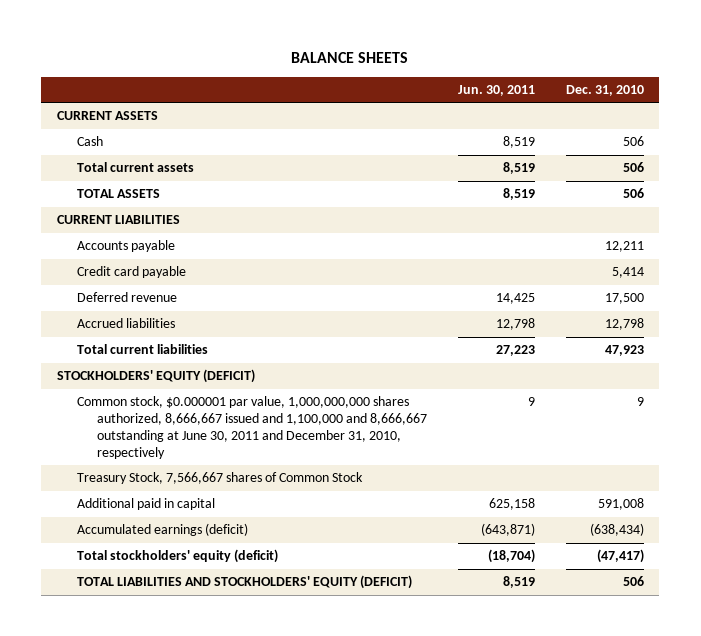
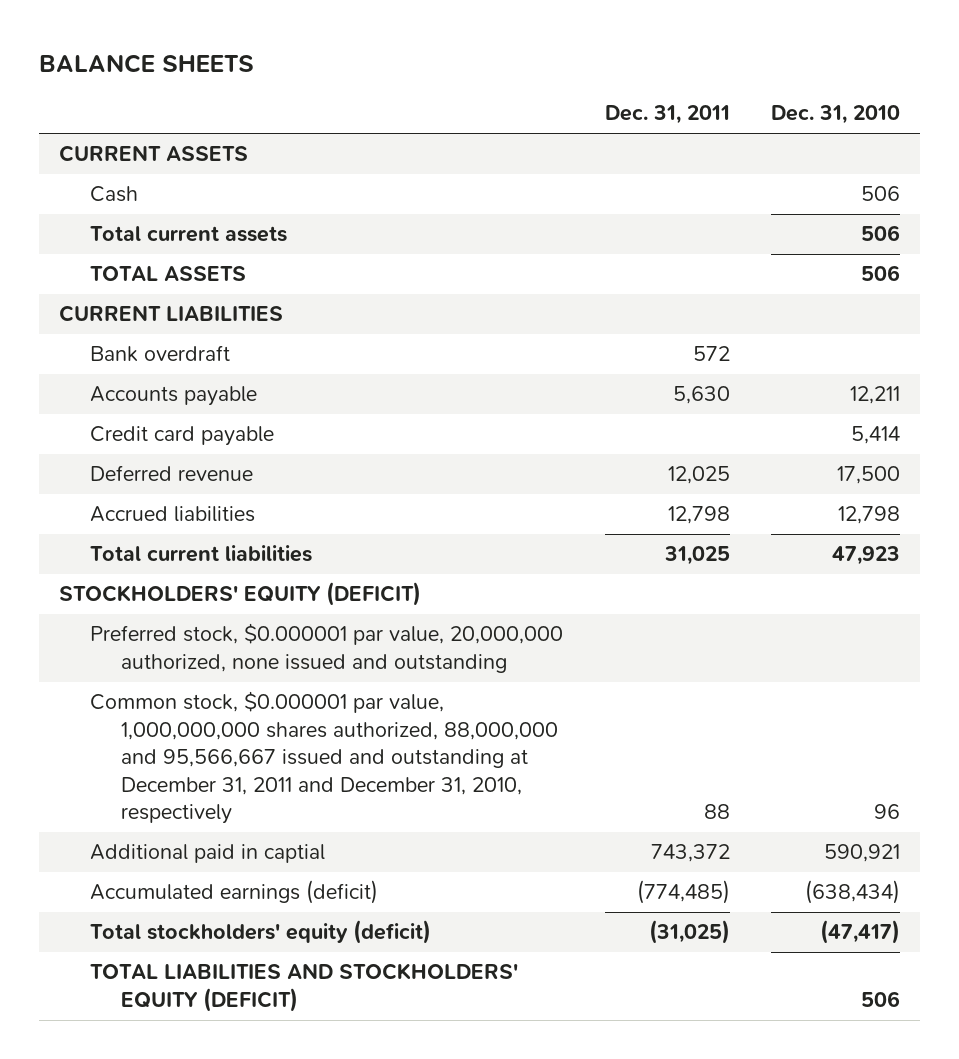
- | Jun. 30, 2011 | Dec. 31, 2010
+ | Dec. 31, 2011 | Dec. 31, 2010
+ Bank overdraft | 572 |
- Common stock, $0.000001 par value, 1,000,000,000 shares authorized, 8,666,667 issued and 1,100,000 and 8,666,667 outstanding at June 30, 2011 and December 31, 2010, respectively | 9 | 9
- Treasury Stock, 7,566,667 shares of Common Stock
- Additional paid in capital | 625,158 | 591,008
+ Preferred stock, $0.000001 par value, 20,000,000 authorized, none issued and outstanding
+ Common stock, $0.000001 par value, 1,000,000,000 shares authorized, 88,000,000 and 95,566,667 issued and outstanding at December 31, 2011 and December 31, 2010, respectively | 88 | 96
+ Additional paid in captial | 743,372 | 590,921

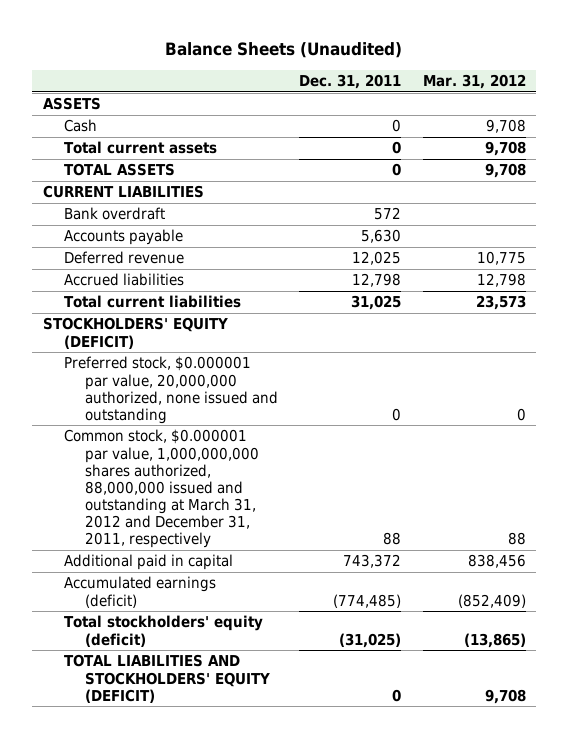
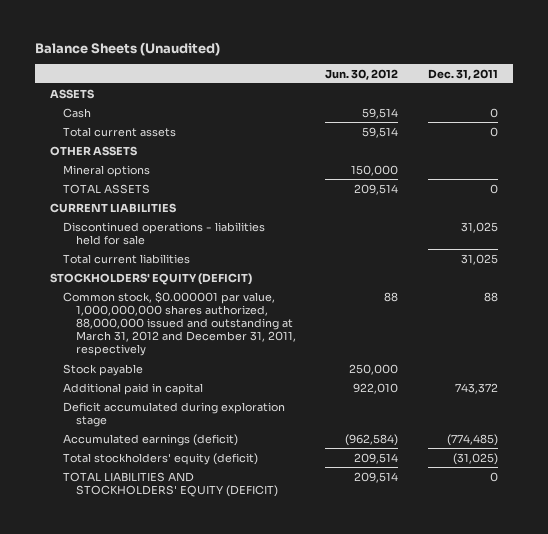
- | Dec. 31, 2011 | Mar. 31, 2012
+ | Jun. 30, 2012 | Dec. 31, 2011
+ OTHER ASSETS
+ Mineral options | 150,000 |
- Bank overdraft | 572 |
- Accounts payable | 5,630 |
- Deferred revenue | 12,025 | 10,775
- Accrued liabilities | 12,798 | 12,798
+ Discontinued operations - liabilities held for sale | | 31,025
- Preferred stock, $0.000001 par value, 20,000,000 authorized, none issued and outstanding | 0 | 0
+ Stock payable | 250,000 |
+ Deficit accumulated during exploration stage

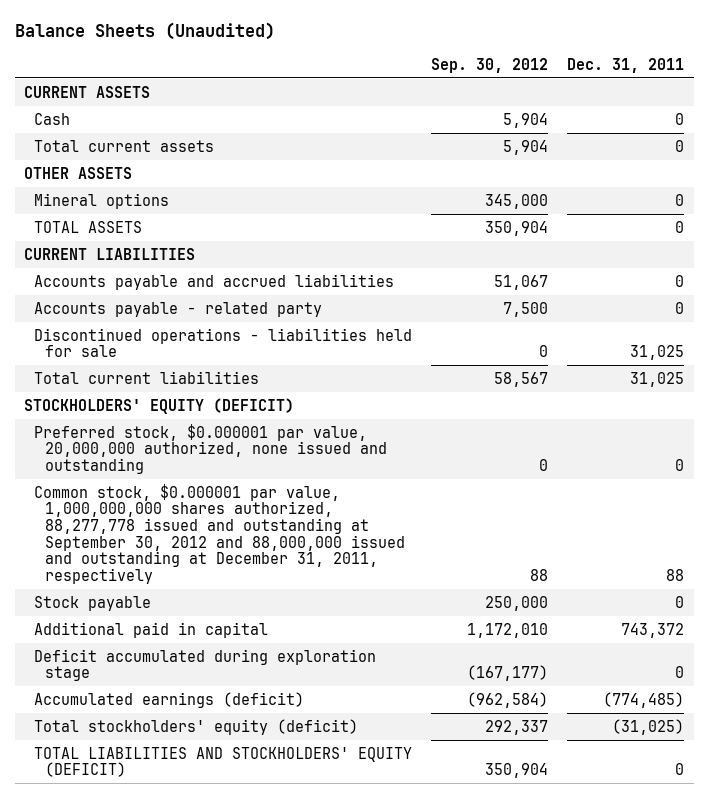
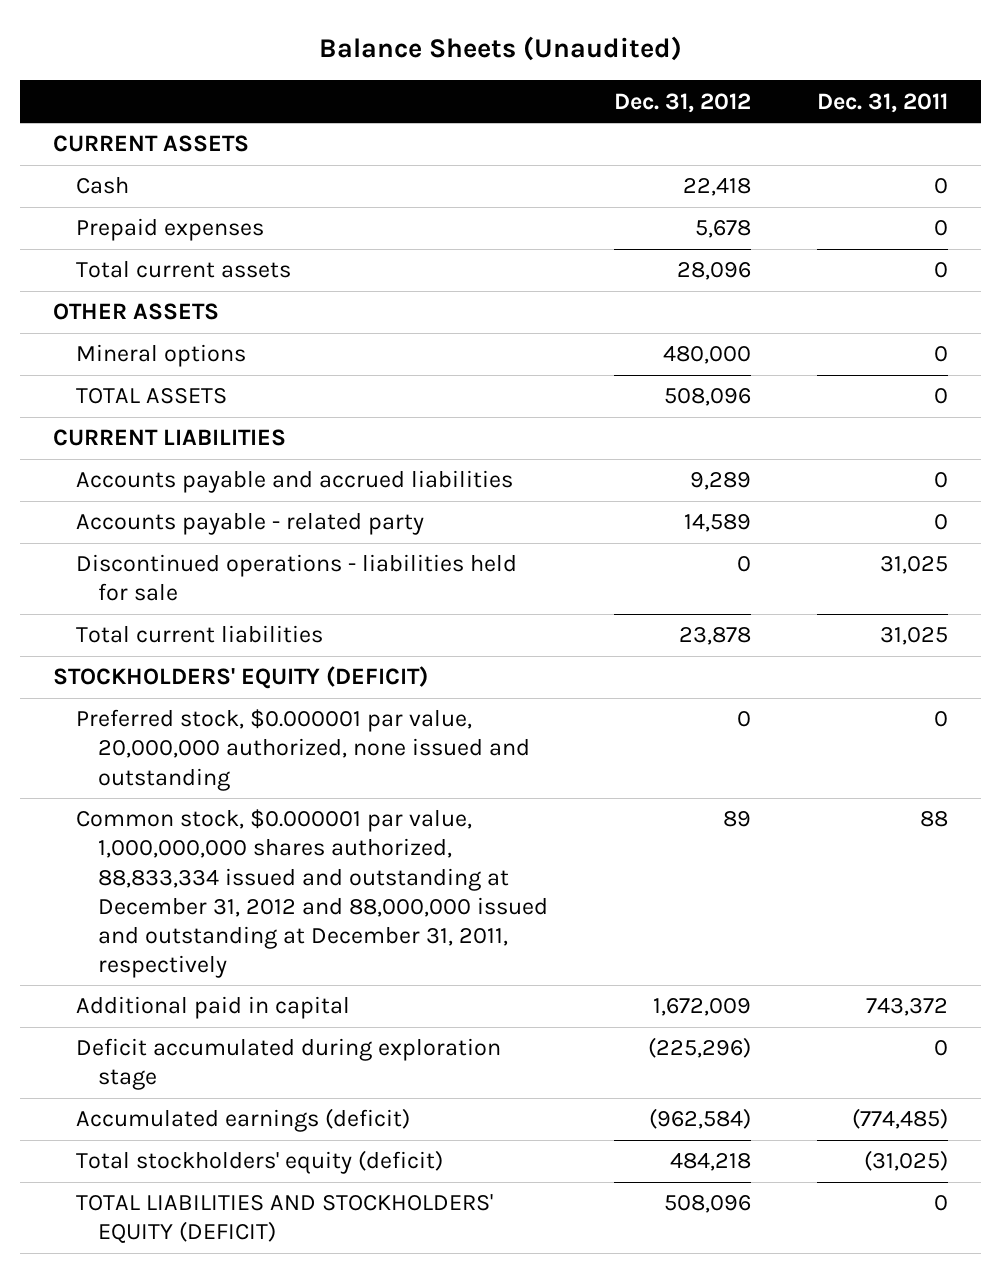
- | Sep. 30, 2012 | Dec. 31, 2011
+ | Dec. 31, 2012 | Dec. 31, 2011
+ Prepaid expenses | 5,678 | 0
- Common stock, $0.000001 par value, 1,000,000,000 shares authorized, 88,277,778 issued and outstanding at September 30, 2012 and 88,000,000 issued and outstanding at December 31, 2011, respectively | 88 | 88
- Stock payable | 250,000 | 0
+ Common stock, $0.000001 par value, 1,000,000,000 shares authorized, 88,833,334 issued and outstanding at December 31, 2012 and 88,000,000 issued and outstanding at December 31, 2011, respectively | 89 | 88

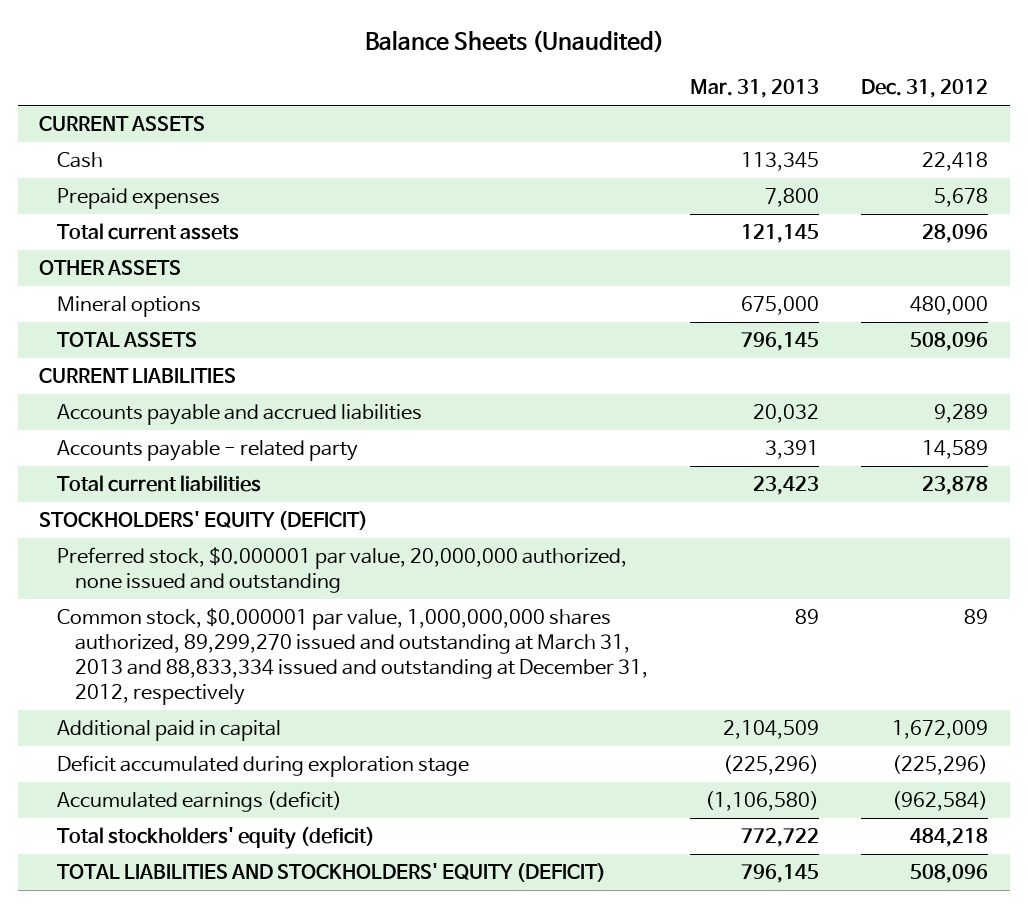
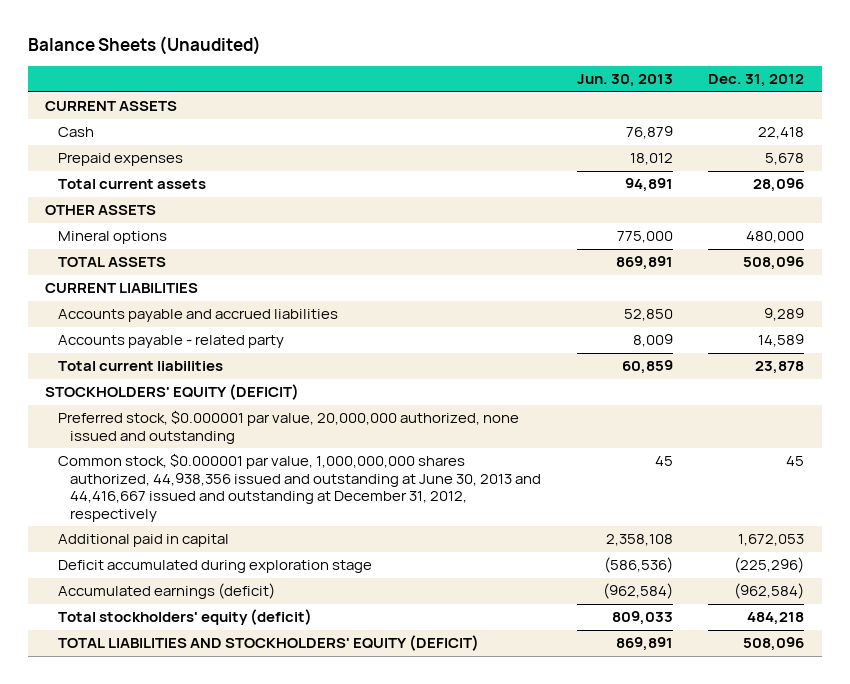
- | Mar. 31, 2013 | Dec. 31, 2012
+ | Jun. 30, 2013 | Dec. 31, 2012
- Common stock, $0.000001 par value, 1,000,000,000 shares authorized, 89,299,270 issued and outstanding at March 31, 2013 and 88,833,334 issued and outstanding at December 31, 2012, respectively | 89 | 89
- Additional paid in capital | 2,104,509 | 1,672,009
+ Common stock, $0.000001 par value, 1,000,000,000 shares authorized, 44,938,356 issued and outstanding at June 30, 2013 and 44,416,667 issued and outstanding at December 31, 2012, respectively | 45 | 45
+ Additional paid in capital | 2,358,108 | 1,672,053

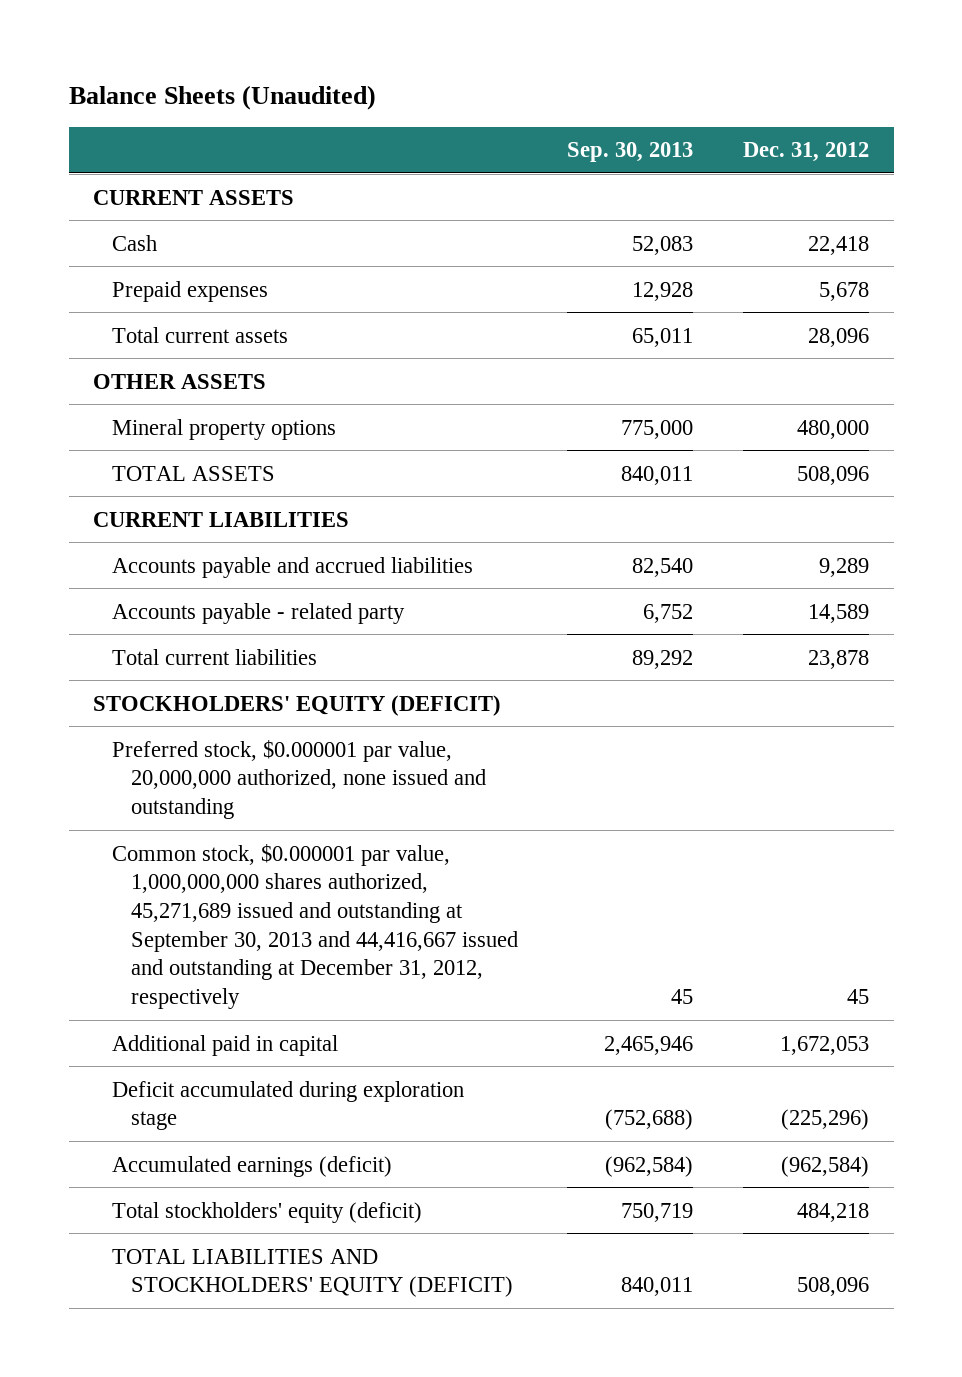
- | Jun. 30, 2013 | Dec. 31, 2012
+ | Sep. 30, 2013 | Dec. 31, 2012
- Mineral options | 775,000 | 480,000
+ Mineral property options | 775,000 | 480,000
- Common stock, $0.000001 par value, 1,000,000,000 shares authorized, 44,938,356 issued and outstanding at June 30, 2013 and 44,416,667 issued and outstanding at December 31, 2012, respectively | 45 | 45
+ Common stock, $0.000001 par value, 1,000,000,000 shares authorized, 45,271,689 issued and outstanding at September 30, 2013 and 44,416,667 issued and outstanding at December 31, 2012, respectively | 45 | 45

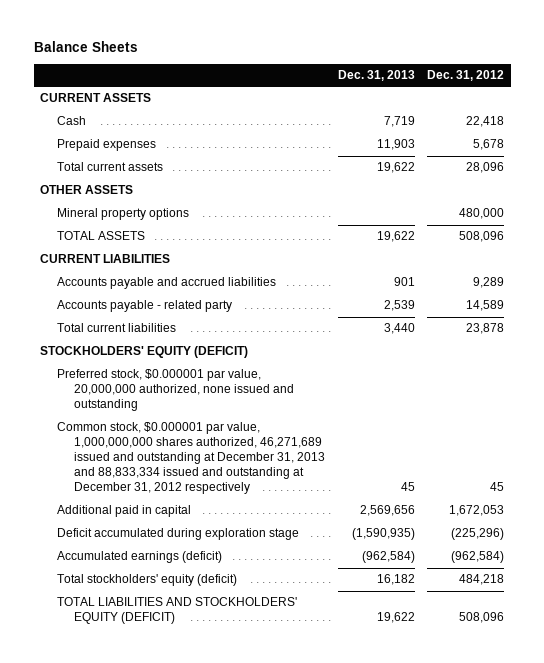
- Balance Sheets (Unaudited)
+ Balance Sheets
- | Sep. 30, 2013 | Dec. 31, 2012
+ | Dec. 31, 2013 | Dec. 31, 2012
- Common stock, $0.000001 par value, 1,000,000,000 shares authorized, 45,271,689 issued and outstanding at September 30, 2013 and 44,416,667 issued and outstanding at December 31, 2012, respectively | 45 | 45
+ Common stock, $0.000001 par value, 1,000,000,000 shares authorized, 46,271,689 issued and outstanding at December 31, 2013 and 88,833,334 issued and outstanding at December 31, 2012 respectively | 45 | 45

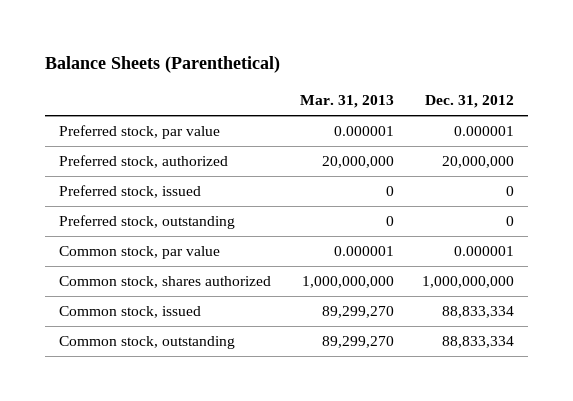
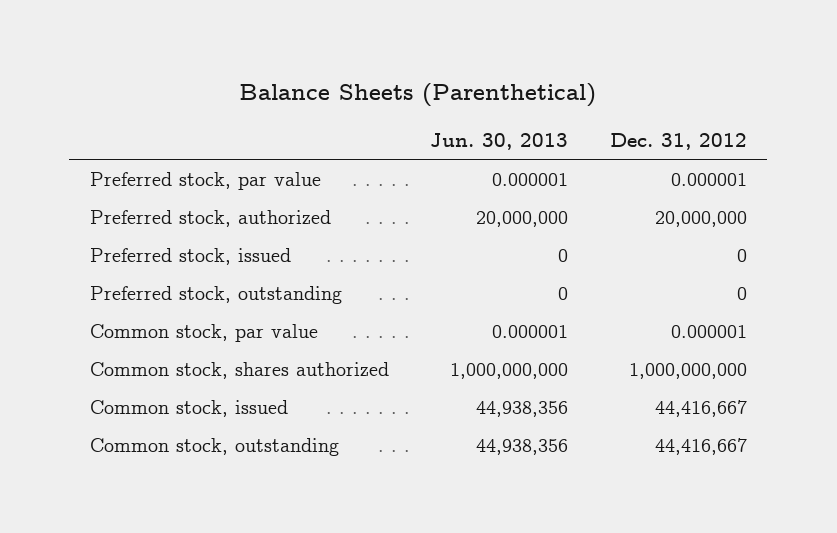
- | Mar. 31, 2013 | Dec. 31, 2012
+ | Jun. 30, 2013 | Dec. 31, 2012
- Common stock, issued | 89,299,270 | 88,833,334
- Common stock, outstanding | 89,299,270 | 88,833,334
+ Common stock, issued | 44,938,356 | 44,416,667
+ Common stock, outstanding | 44,938,356 | 44,416,667

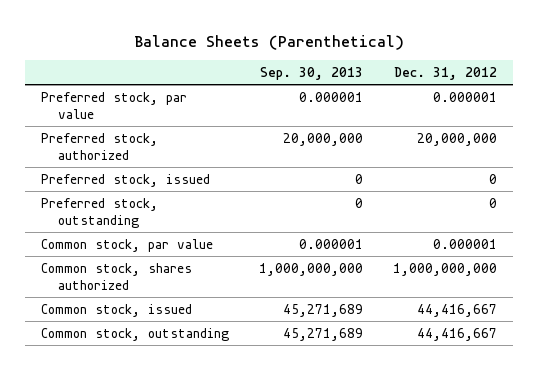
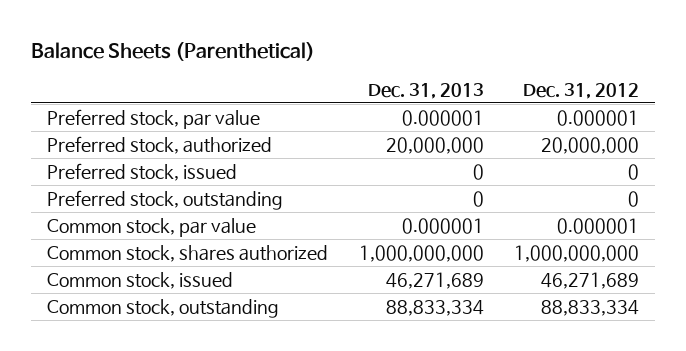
- | Sep. 30, 2013 | Dec. 31, 2012
+ | Dec. 31, 2013 | Dec. 31, 2012
- Common stock, issued | 45,271,689 | 44,416,667
- Common stock, outstanding | 45,271,689 | 44,416,667
+ Common stock, issued | 46,271,689 | 46,271,689
+ Common stock, outstanding | 88,833,334 | 88,833,334

